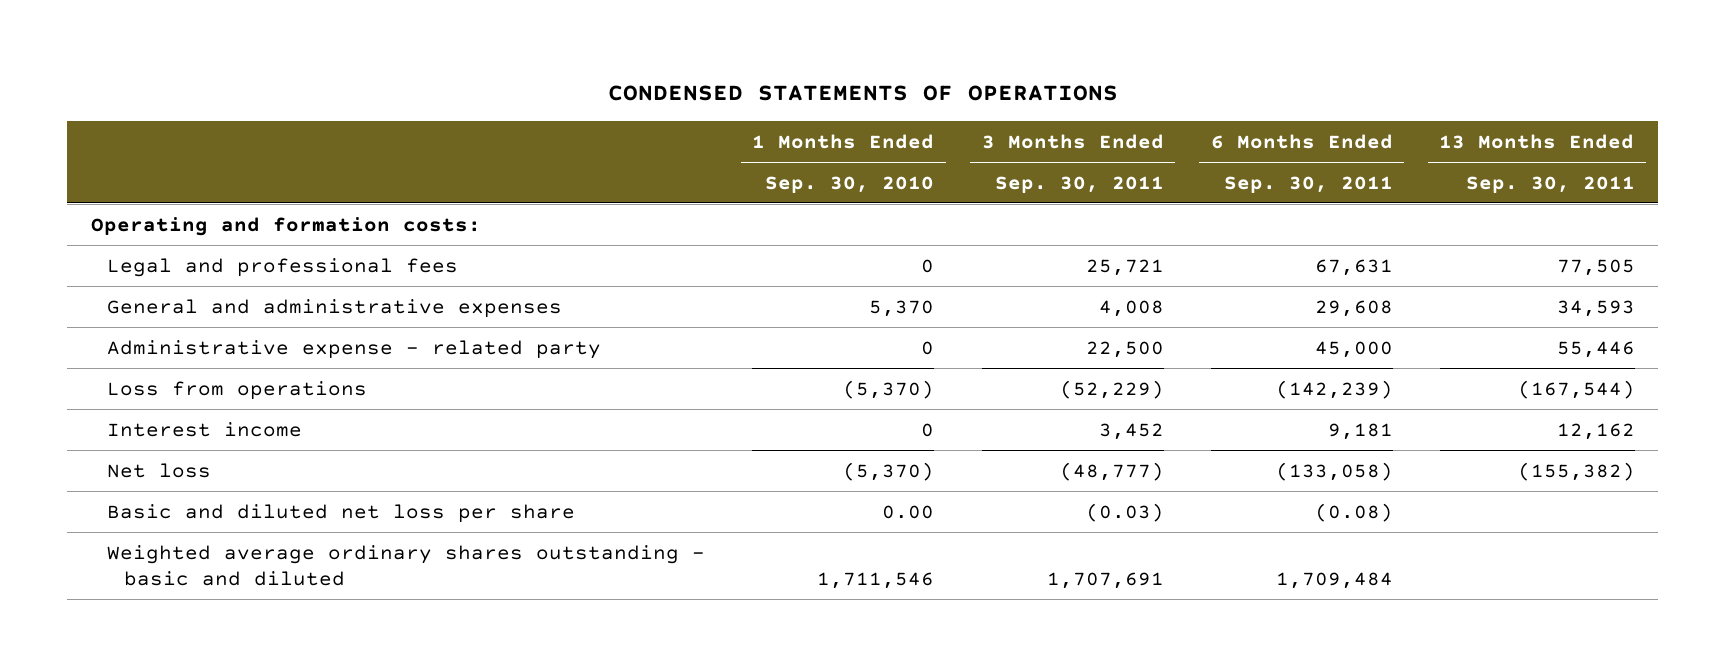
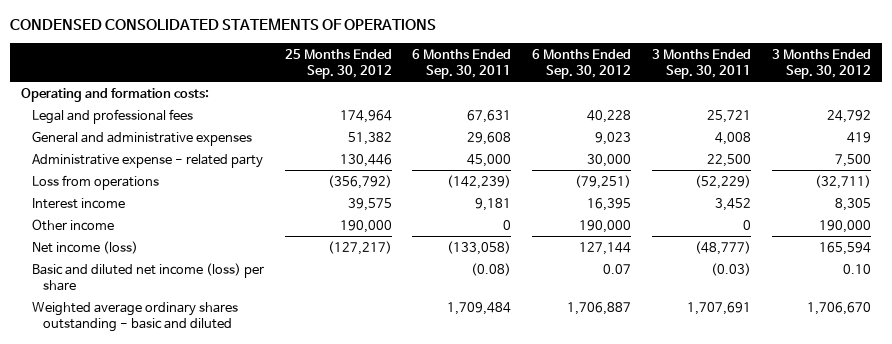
- CONDENSED STATEMENTS OF OPERATIONS
+ CONDENSED CONSOLIDATED STATEMENTS OF OPERATIONS
- | 1 Months Ended Sep. 30, 2010 | 3 Months Ended Sep. 30, 2011 | 6 Months Ended Sep. 30, 2011 | 13 Months Ended Sep. 30, 2011
+ | 25 Months Ended Sep. 30, 2012 | 6 Months Ended Sep. 30, 2011 | 6 Months Ended Sep. 30, 2012 | 3 Months Ended Sep. 30, 2011 | 3 Months Ended Sep. 30, 2012
- Net loss | (5,370) | (48,777) | (133,058) | (155,382)
- Basic and diluted net loss per share | 0.00 | (0.03) | (0.08) |
+ Other income | 190,000 | 0 | 190,000 | 0 | 190,000
+ Net income (loss) | (127,217) | (133,058) | 127,144 | (48,777) | 165,594
+ Basic and diluted net income (loss) per share | | (0.08) | 0.07 | (0.03) | 0.10

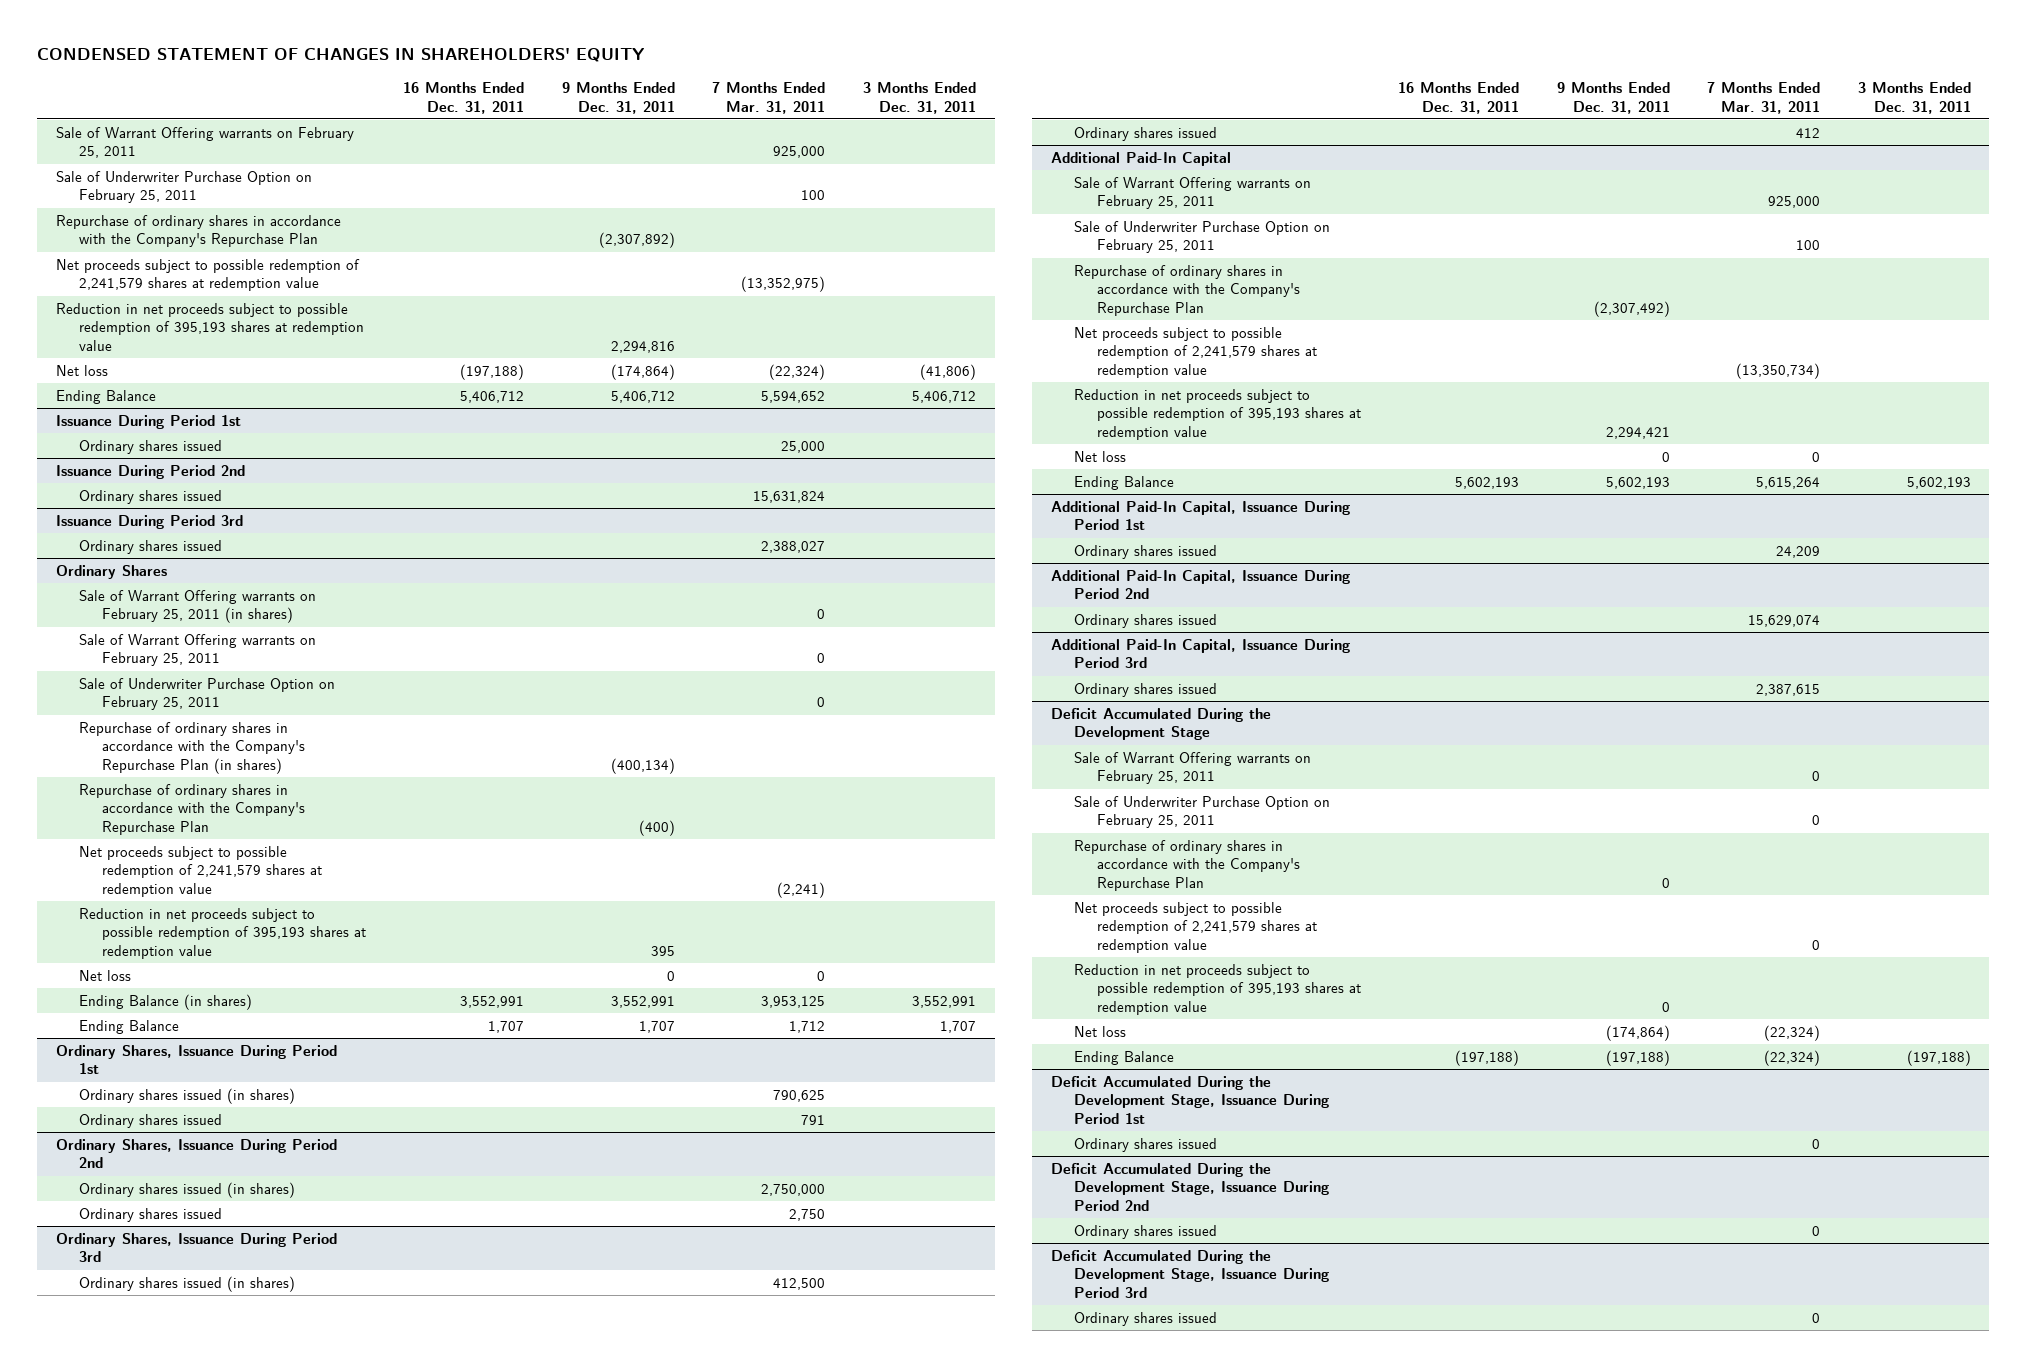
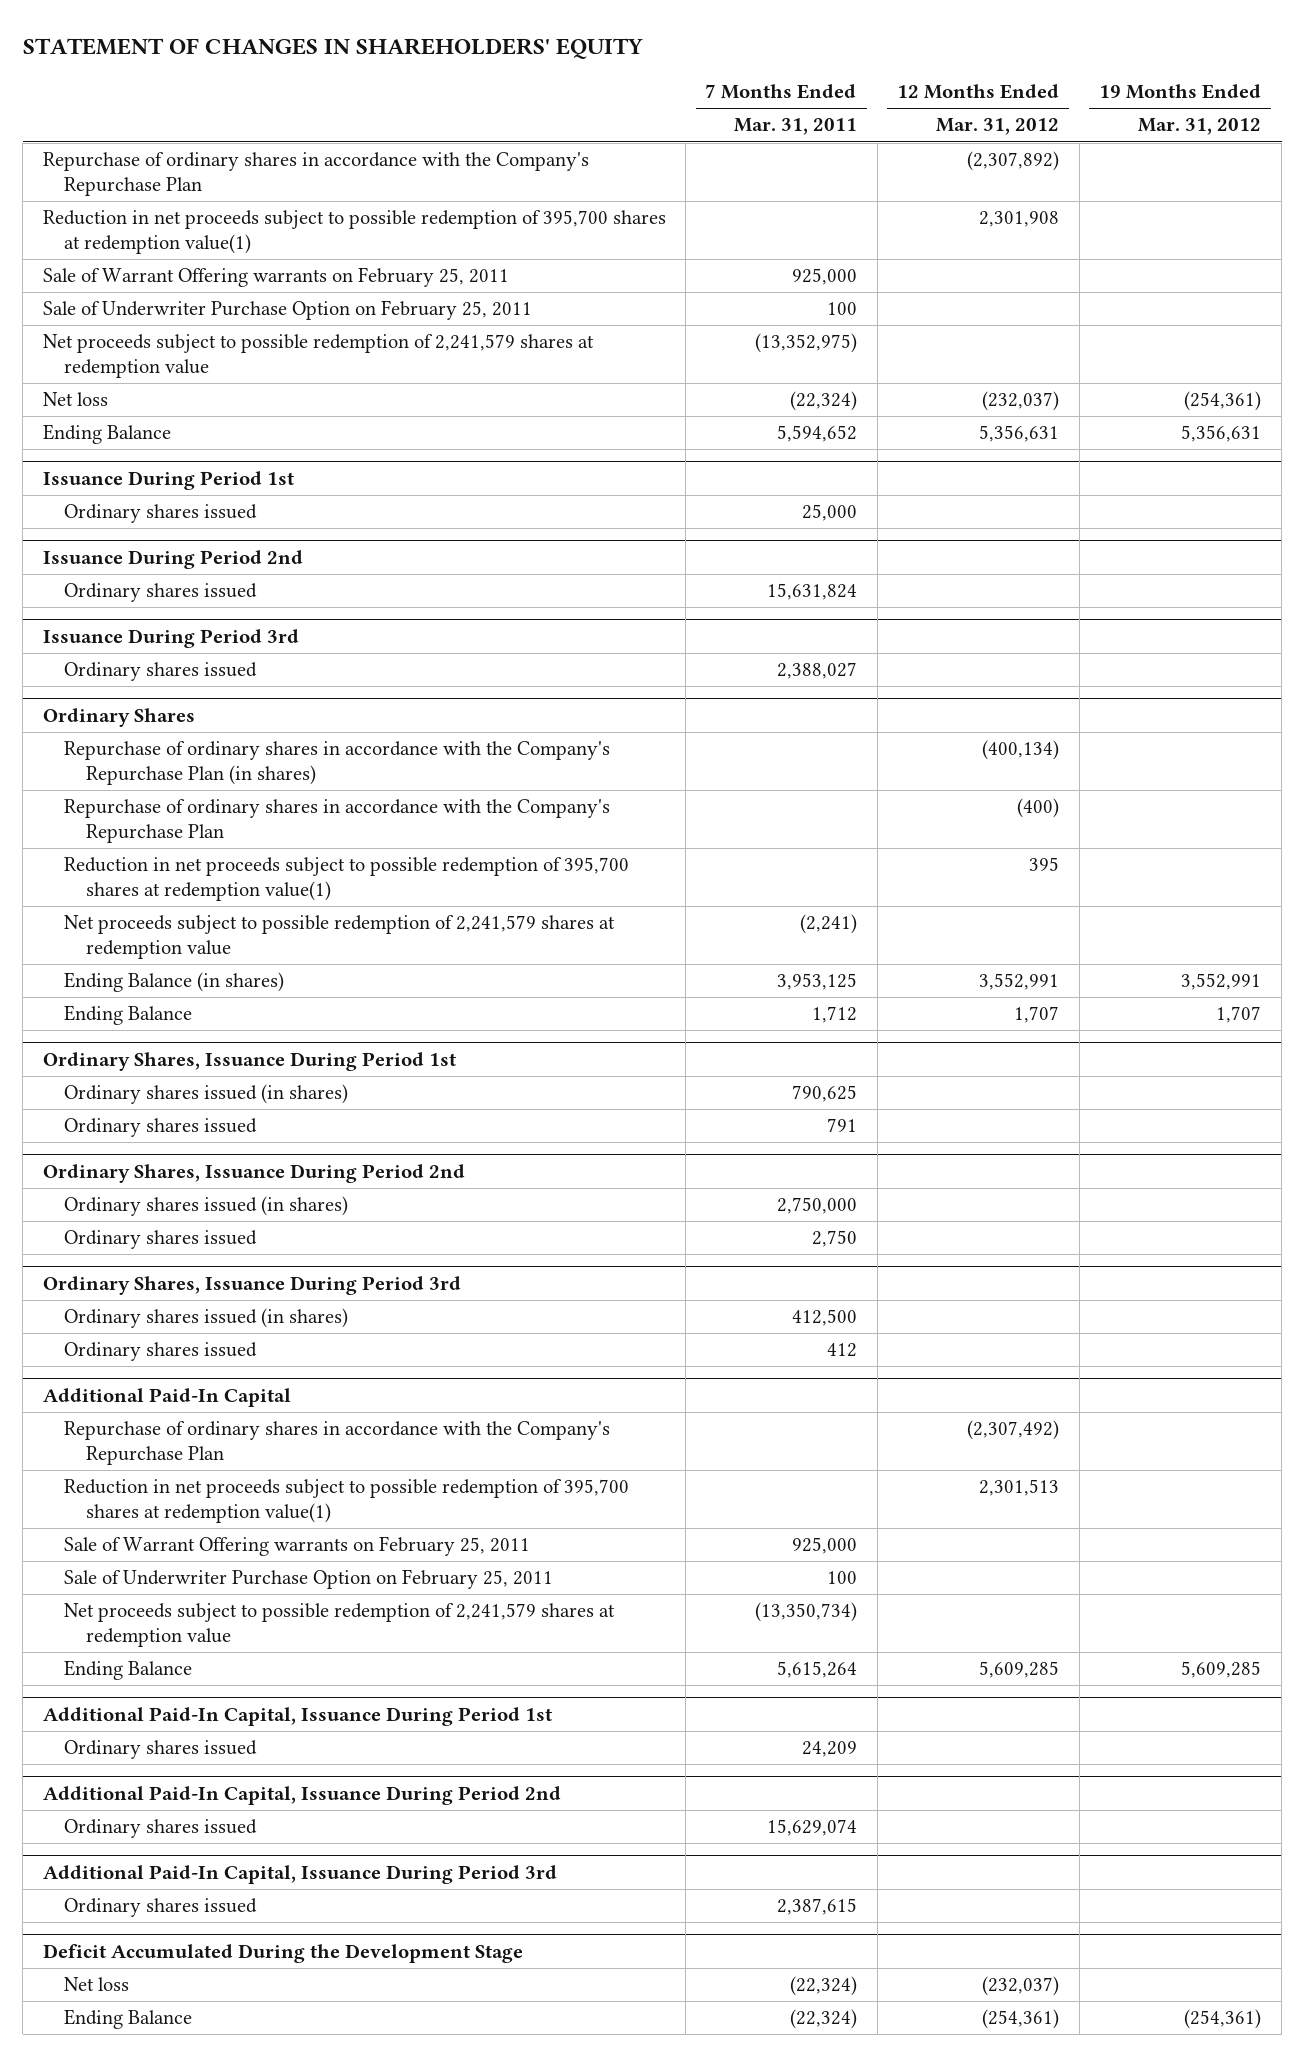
- CONDENSED STATEMENT OF CHANGES IN SHAREHOLDERS' EQUITY
+ STATEMENT OF CHANGES IN SHAREHOLDERS' EQUITY
- | 16 Months Ended Dec. 31, 2011 | 9 Months Ended Dec. 31, 2011 | 7 Months Ended Mar. 31, 2011 | 3 Months Ended Dec. 31, 2011
+ | 7 Months Ended Mar. 31, 2011 | 12 Months Ended Mar. 31, 2012 | 19 Months Ended Mar. 31, 2012
moved up: Repurchase of ordinary shares in accordance with the Company's Repurchase Plan | | (2,307,892) |
+ Reduction in net proceeds subject to possible redemption of 395,700 shares at redemption value(1) | | 2,301,908 |
- Reduction in net proceeds subject to possible redemption of 395,193 shares at redemption value | | 2,294,816 | |
@ Ordinary Shares
- Sale of Warrant Offering warrants on February 25, 2011 (in shares) | | | 0 |
- Sale of Warrant Offering warrants on February 25, 2011 | | | 0 |
- Sale of Underwriter Purchase Option on February 25, 2011 | | | 0 |
+ Reduction in net proceeds subject to possible redemption of 395,700 shares at redemption value(1) | | 395 |
- Reduction in net proceeds subject to possible redemption of 395,193 shares at redemption value | | 395 | |
- Net loss | | 0 | 0 |
@ Additional Paid-In Capital
moved up: Repurchase of ordinary shares in accordance with the Company's Repurchase Plan | | (2,307,492) |
+ Reduction in net proceeds subject to possible redemption of 395,700 shares at redemption value(1) | | 2,301,513 |
- Reduction in net proceeds subject to possible redemption of 395,193 shares at redemption value | | 2,294,421 | |
- Net loss | | 0 | 0 |
@ Deficit Accumulated During the Development Stage
- Sale of Warrant Offering warrants on February 25, 2011 | | | 0 |
- Sale of Underwriter Purchase Option on February 25, 2011 | | | 0 |
- Repurchase of ordinary shares in accordance with the Company's Repurchase Plan | | 0 | |
- Net proceeds subject to possible redemption of 2,241,579 shares at redemption value | | | 0 |
- Reduction in net proceeds subject to possible redemption of 395,193 shares at redemption value | | 0 | |
- Deficit Accumulated During the Development Stage, Issuance During Period 1st
- Ordinary shares issued | | | 0 |
- Deficit Accumulated During the Development Stage, Issuance During Period 2nd
- Ordinary shares issued | | | 0 |
- Deficit Accumulated During the Development Stage, Issuance During Period 3rd
- Ordinary shares issued | | | 0 |

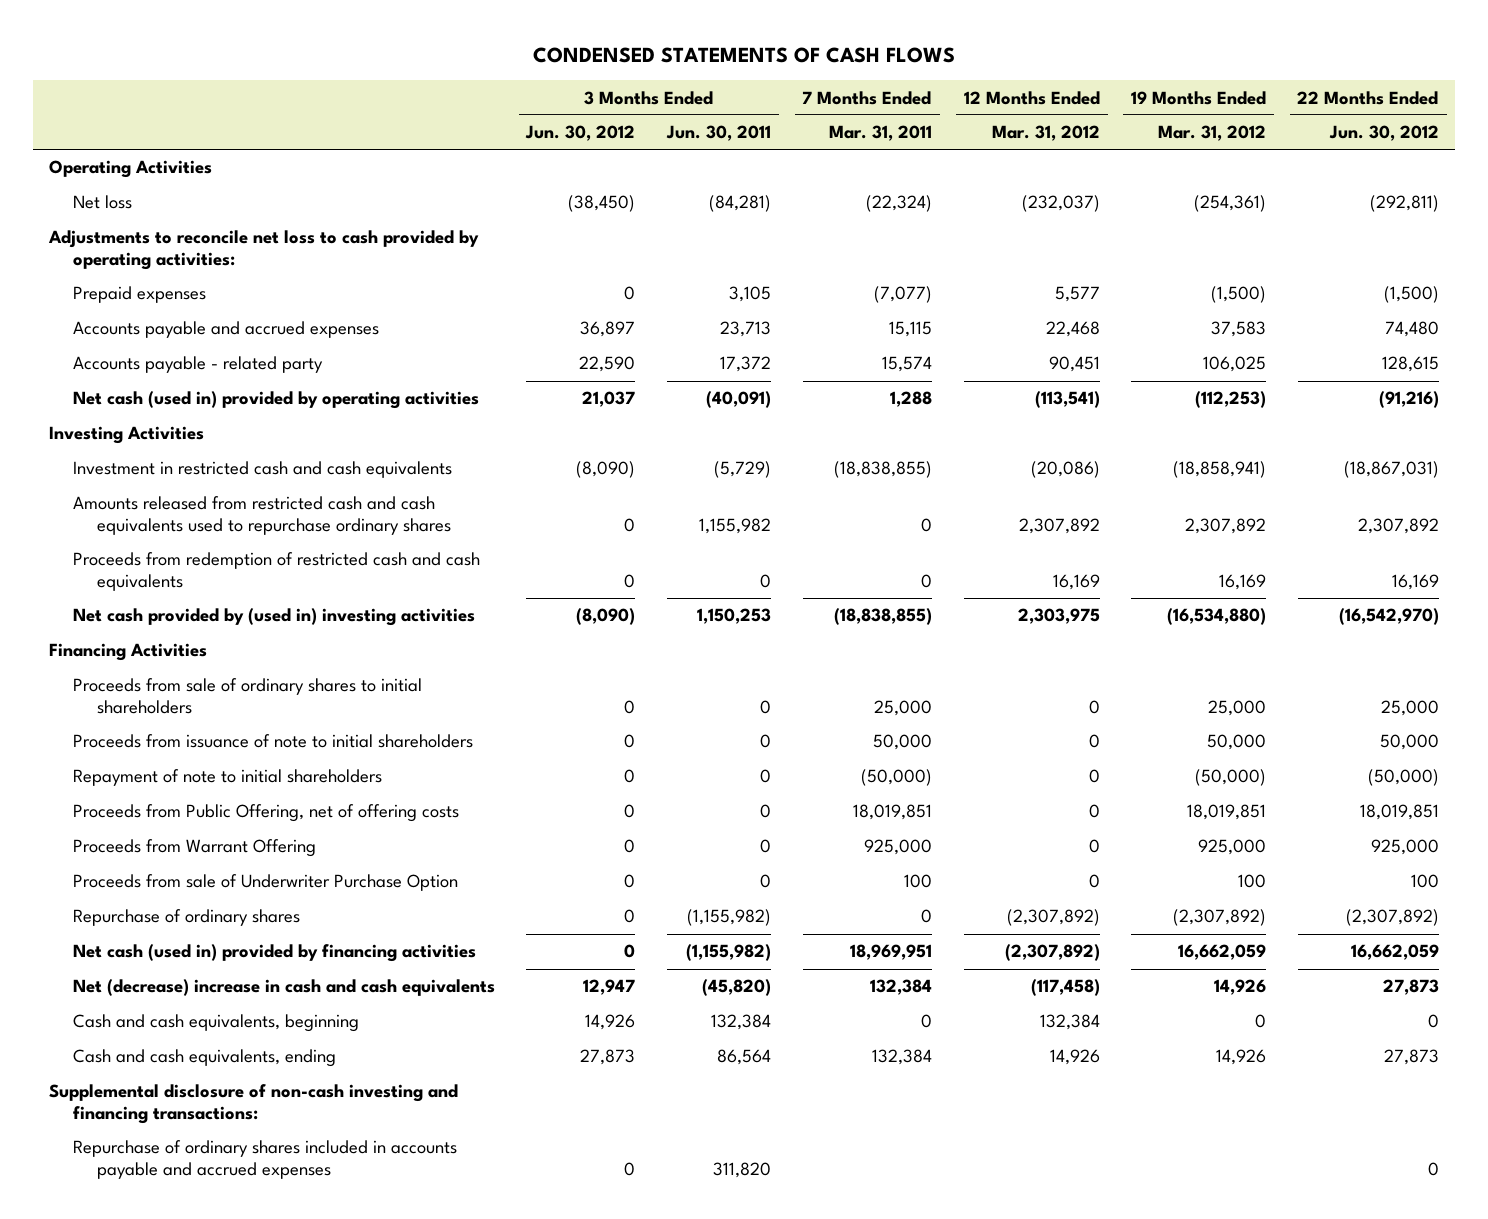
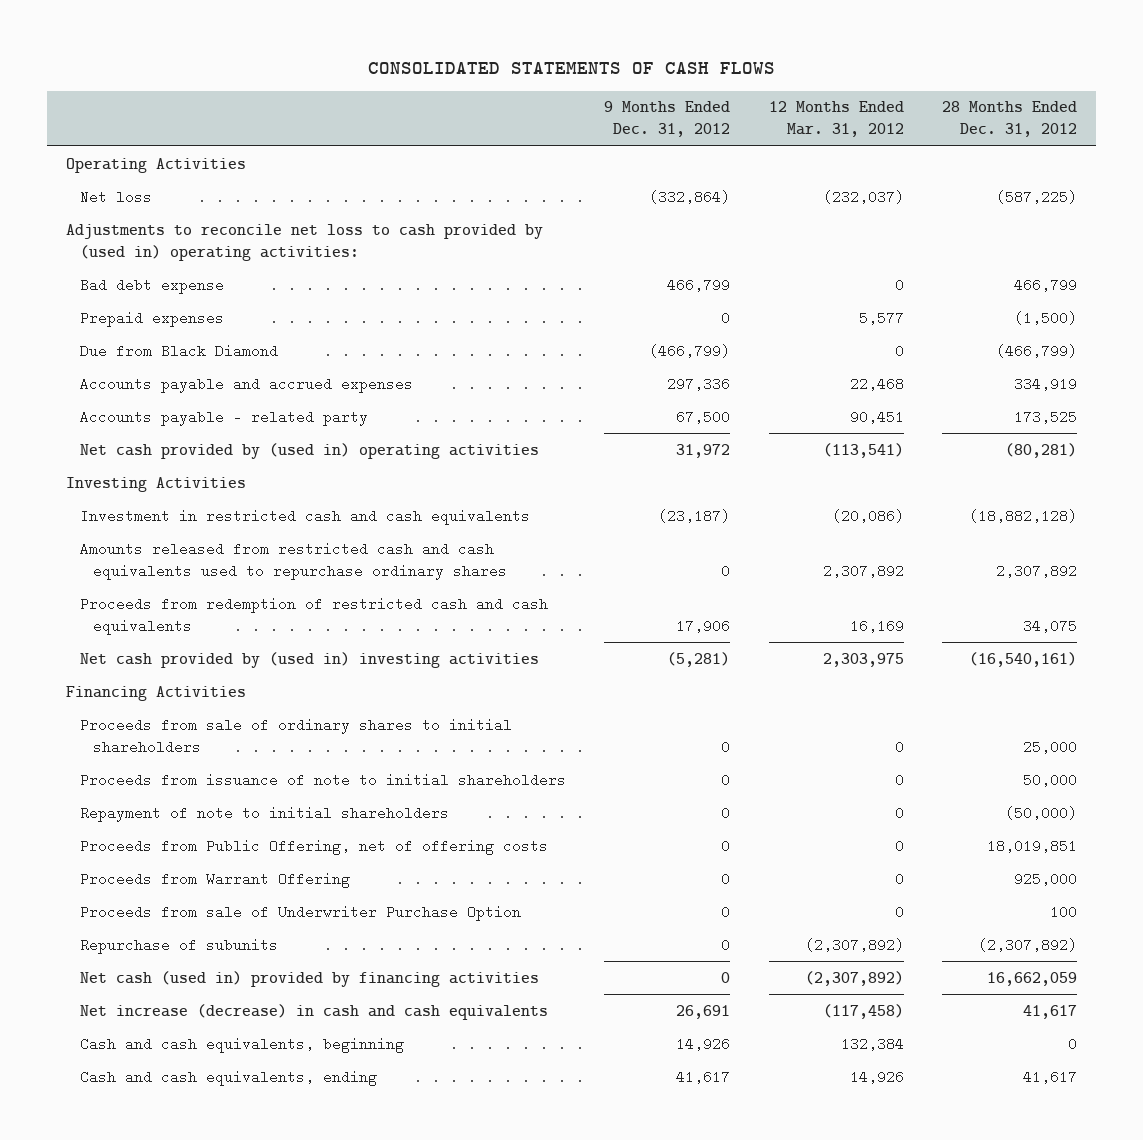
- CONDENSED STATEMENTS OF CASH FLOWS
+ CONSOLIDATED STATEMENTS OF CASH FLOWS
- | 3 Months Ended Jun. 30, 2012 | 3 Months Ended Jun. 30, 2011 | 7 Months Ended Mar. 31, 2011 | 12 Months Ended Mar. 31, 2012 | 19 Months Ended Mar. 31, 2012 | 22 Months Ended Jun. 30, 2012
+ | 9 Months Ended Dec. 31, 2012 | 12 Months Ended Mar. 31, 2012 | 28 Months Ended Dec. 31, 2012
- Adjustments to reconcile net loss to cash provided by operating activities:
+ Adjustments to reconcile net loss to cash provided by (used in) operating activities:
+ Bad debt expense | 466,799 | 0 | 466,799
+ Due from Black Diamond | (466,799) | 0 | (466,799)
- Net cash (used in) provided by operating activities | 21,037 | (40,091) | 1,288 | (113,541) | (112,253) | (91,216)
+ Net cash provided by (used in) operating activities | 31,972 | (113,541) | (80,281)
- Repurchase of ordinary shares | 0 | (1,155,982) | 0 | (2,307,892) | (2,307,892) | (2,307,892)
+ Repurchase of subunits | 0 | (2,307,892) | (2,307,892)
- Net (decrease) increase in cash and cash equivalents | 12,947 | (45,820) | 132,384 | (117,458) | 14,926 | 27,873
+ Net increase (decrease) in cash and cash equivalents | 26,691 | (117,458) | 41,617
- Supplemental disclosure of non-cash investing and financing transactions:
- Repurchase of ordinary shares included in accounts payable and accrued expenses | 0 | 311,820 | | | | 0

